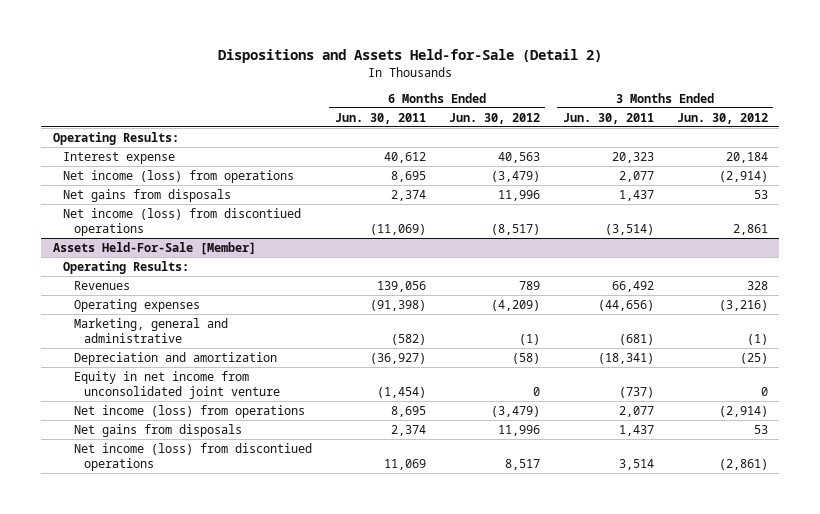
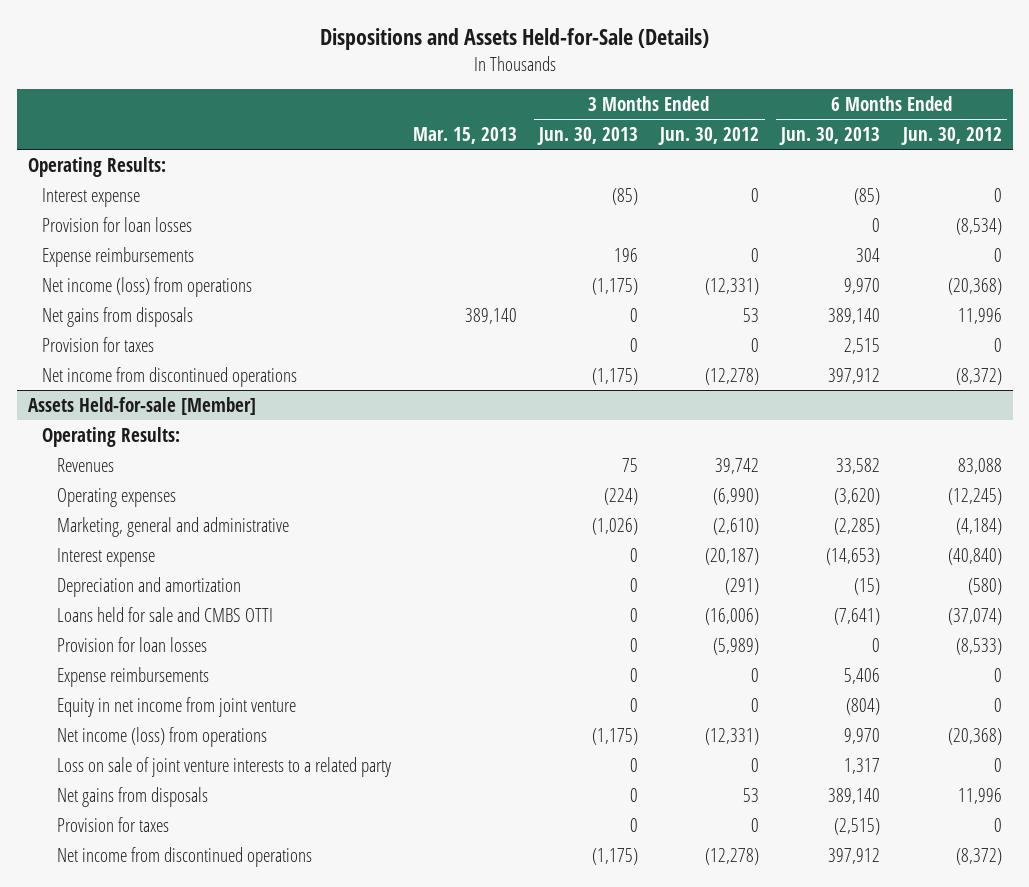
- Dispositions and Assets Held-for-Sale (Detail 2)
+ Dispositions and Assets Held-for-Sale (Details)
- | 6 Months Ended Jun. 30, 2011 | 6 Months Ended Jun. 30, 2012 | 3 Months Ended Jun. 30, 2011 | 3 Months Ended Jun. 30, 2012
+ | Mar. 15, 2013 | 3 Months Ended Jun. 30, 2013 | 3 Months Ended Jun. 30, 2012 | 6 Months Ended Jun. 30, 2013 | 6 Months Ended Jun. 30, 2012
- Interest expense | 40,612 | 40,563 | 20,323 | 20,184
- Net income (loss) from operations | 8,695 | (3,479) | 2,077 | (2,914)
+ Interest expense | | (85) | 0 | (85) | 0
+ Provision for loan losses | | | | 0 | (8,534)
+ Expense reimbursements | | 196 | 0 | 304 | 0
+ Net income (loss) from operations | | (1,175) | (12,331) | 9,970 | (20,368)
- Net income (loss) from discontiued operations | (11,069) | (8,517) | (3,514) | 2,861
- Assets Held-For-Sale [Member]
+ Provision for taxes | | 0 | 0 | 2,515 | 0
+ Net income from discontinued operations | | (1,175) | (12,278) | 397,912 | (8,372)
+ Assets Held-for-sale [Member]
- Revenues | 139,056 | 789 | 66,492 | 328
- Operating expenses | (91,398) | (4,209) | (44,656) | (3,216)
- Marketing, general and administrative | (582) | (1) | (681) | (1)
- Depreciation and amortization | (36,927) | (58) | (18,341) | (25)
- Equity in net income from unconsolidated joint venture | (1,454) | 0 | (737) | 0
- Net income (loss) from operations | 8,695 | (3,479) | 2,077 | (2,914)
+ Revenues | | 75 | 39,742 | 33,582 | 83,088
+ Operating expenses | | (224) | (6,990) | (3,620) | (12,245)
+ Marketing, general and administrative | | (1,026) | (2,610) | (2,285) | (4,184)
+ Interest expense | | 0 | (20,187) | (14,653) | (40,840)
+ Depreciation and amortization | | 0 | (291) | (15) | (580)
+ Loans held for sale and CMBS OTTI | | 0 | (16,006) | (7,641) | (37,074)
+ Provision for loan losses | | 0 | (5,989) | 0 | (8,533)
+ Expense reimbursements | | 0 | 0 | 5,406 | 0
+ Equity in net income from joint venture | | 0 | 0 | (804) | 0
+ Net income (loss) from operations | | (1,175) | (12,331) | 9,970 | (20,368)
+ Loss on sale of joint venture interests to a related party | | 0 | 0 | 1,317 | 0
- Net income (loss) from discontiued operations | 11,069 | 8,517 | 3,514 | (2,861)
+ Provision for taxes | | 0 | 0 | (2,515) | 0
+ Net income from discontinued operations | | (1,175) | (12,278) | 397,912 | (8,372)

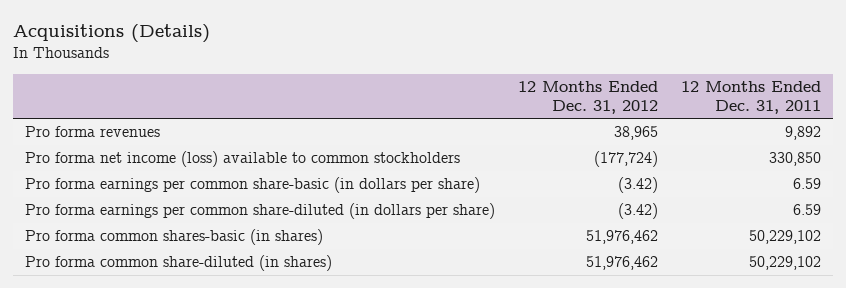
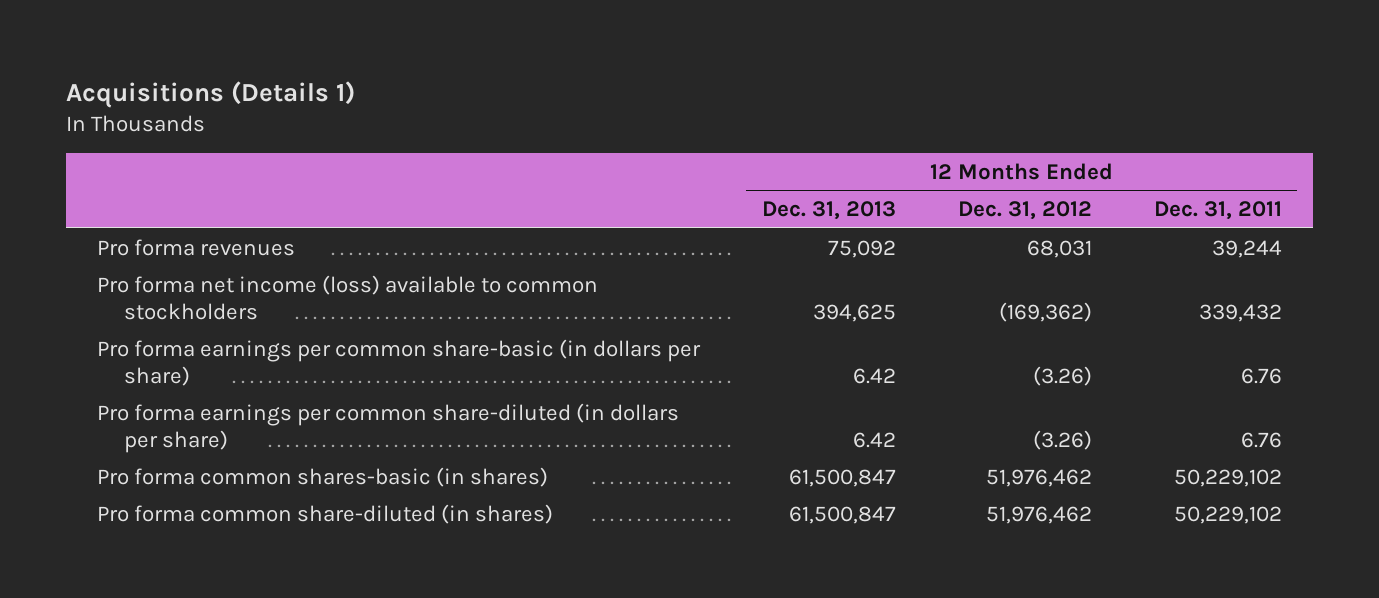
- Acquisitions (Details)
+ Acquisitions (Details 1)
- | 12 Months Ended Dec. 31, 2012 | 12 Months Ended Dec. 31, 2011
+ | 12 Months Ended Dec. 31, 2013 | 12 Months Ended Dec. 31, 2012 | 12 Months Ended Dec. 31, 2011
- Pro forma revenues | 38,965 | 9,892
- Pro forma net income (loss) available to common stockholders | (177,724) | 330,850
- Pro forma earnings per common share-basic (in dollars per share) | (3.42) | 6.59
- Pro forma earnings per common share-diluted (in dollars per share) | (3.42) | 6.59
+ Pro forma revenues | 75,092 | 68,031 | 39,244
+ Pro forma net income (loss) available to common stockholders | 394,625 | (169,362) | 339,432
+ Pro forma earnings per common share-basic (in dollars per share) | 6.42 | (3.26) | 6.76
+ Pro forma earnings per common share-diluted (in dollars per share) | 6.42 | (3.26) | 6.76

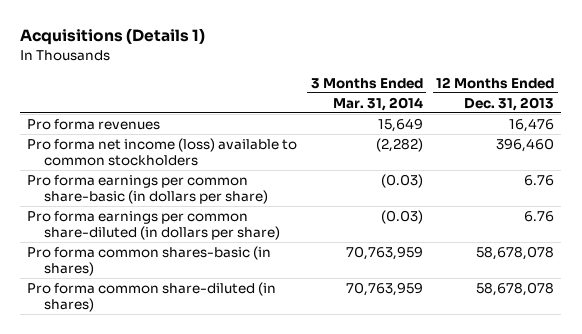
- | 12 Months Ended Dec. 31, 2013 | 12 Months Ended Dec. 31, 2012 | 12 Months Ended Dec. 31, 2011
+ | 3 Months Ended Mar. 31, 2014 | 12 Months Ended Dec. 31, 2013
- Pro forma revenues | 75,092 | 68,031 | 39,244
- Pro forma net income (loss) available to common stockholders | 394,625 | (169,362) | 339,432
- Pro forma earnings per common share-basic (in dollars per share) | 6.42 | (3.26) | 6.76
- Pro forma earnings per common share-diluted (in dollars per share) | 6.42 | (3.26) | 6.76
- Pro forma common shares-basic (in shares) | 61,500,847 | 51,976,462 | 50,229,102
- Pro forma common share-diluted (in shares) | 61,500,847 | 51,976,462 | 50,229,102
+ Pro forma revenues | 15,649 | 16,476
+ Pro forma net income (loss) available to common stockholders | (2,282) | 396,460
+ Pro forma earnings per common share-basic (in dollars per share) | (0.03) | 6.76
+ Pro forma earnings per common share-diluted (in dollars per share) | (0.03) | 6.76
+ Pro forma common shares-basic (in shares) | 70,763,959 | 58,678,078
+ Pro forma common share-diluted (in shares) | 70,763,959 | 58,678,078

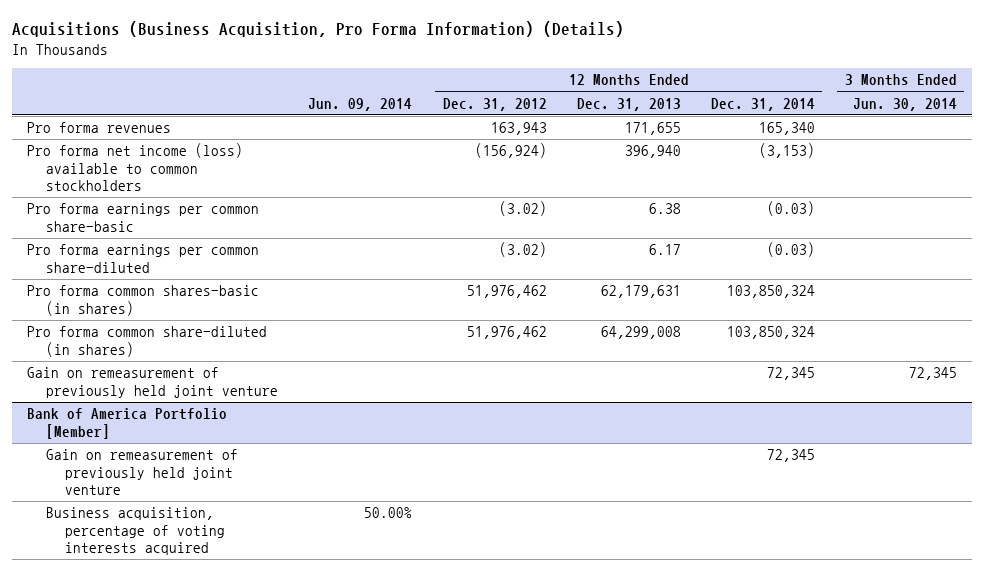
- Acquisitions (Details 1)
+ Acquisitions (Business Acquisition, Pro Forma Information) (Details)
- | 3 Months Ended Mar. 31, 2014 | 12 Months Ended Dec. 31, 2013
+ | Jun. 09, 2014 | 12 Months Ended Dec. 31, 2012 | 12 Months Ended Dec. 31, 2013 | 12 Months Ended Dec. 31, 2014 | 3 Months Ended Jun. 30, 2014
- Pro forma revenues | 15,649 | 16,476
- Pro forma net income (loss) available to common stockholders | (2,282) | 396,460
- Pro forma earnings per common share-basic (in dollars per share) | (0.03) | 6.76
- Pro forma earnings per common share-diluted (in dollars per share) | (0.03) | 6.76
- Pro forma common shares-basic (in shares) | 70,763,959 | 58,678,078
- Pro forma common share-diluted (in shares) | 70,763,959 | 58,678,078
+ Pro forma revenues | | 163,943 | 171,655 | 165,340 |
+ Pro forma net income (loss) available to common stockholders | | (156,924) | 396,940 | (3,153) |
+ Pro forma earnings per common share-basic | | (3.02) | 6.38 | (0.03) |
+ Pro forma earnings per common share-diluted | | (3.02) | 6.17 | (0.03) |
+ Pro forma common shares-basic (in shares) | | 51,976,462 | 62,179,631 | 103,850,324 |
+ Pro forma common share-diluted (in shares) | | 51,976,462 | 64,299,008 | 103,850,324 |
+ Gain on remeasurement of previously held joint venture | | | | 72,345 | 72,345
+ Bank of America Portfolio [Member]
+ Gain on remeasurement of previously held joint venture | | | | 72,345 |
+ Business acquisition, percentage of voting interests acquired | 50.00% | | | |

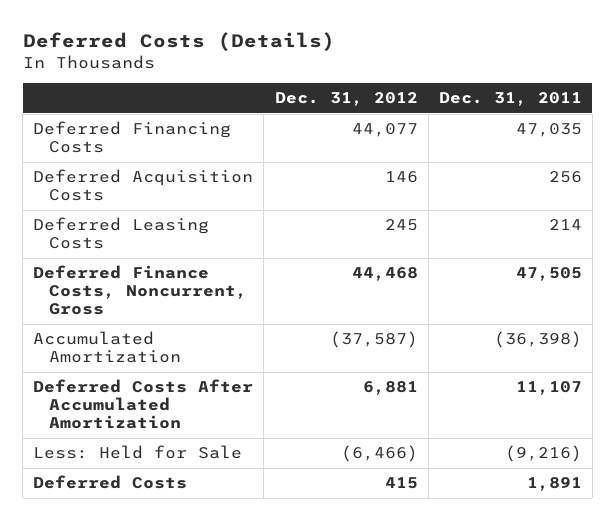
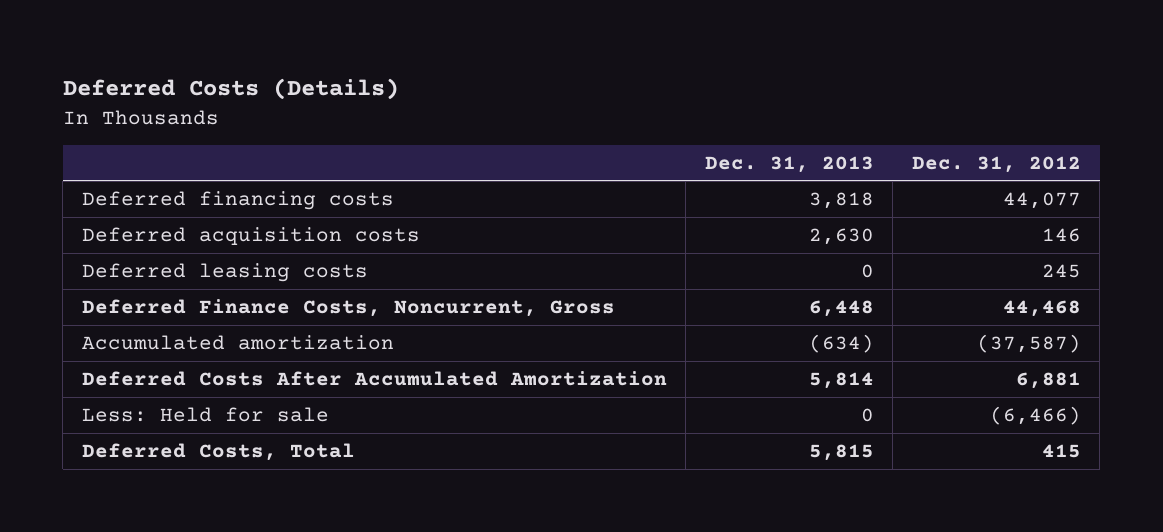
- | Dec. 31, 2012 | Dec. 31, 2011
+ | Dec. 31, 2013 | Dec. 31, 2012
- Deferred Financing Costs | 44,077 | 47,035
- Deferred Acquisition Costs | 146 | 256
- Deferred Leasing Costs | 245 | 214
+ Deferred financing costs | 3,818 | 44,077
+ Deferred acquisition costs | 2,630 | 146
+ Deferred leasing costs | 0 | 245
- Accumulated Amortization | (37,587) | (36,398)
+ Accumulated amortization | (634) | (37,587)
- Less: Held for Sale | (6,466) | (9,216)
- Deferred Costs | 415 | 1,891
+ Less: Held for sale | 0 | (6,466)
+ Deferred Costs, Total | 5,815 | 415

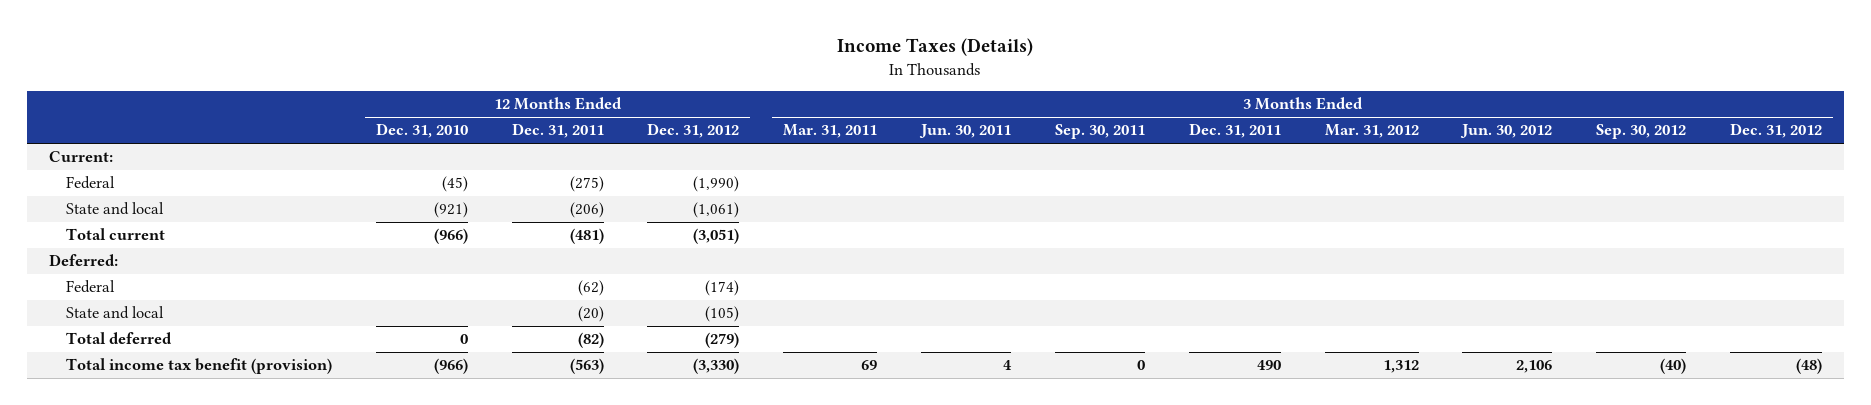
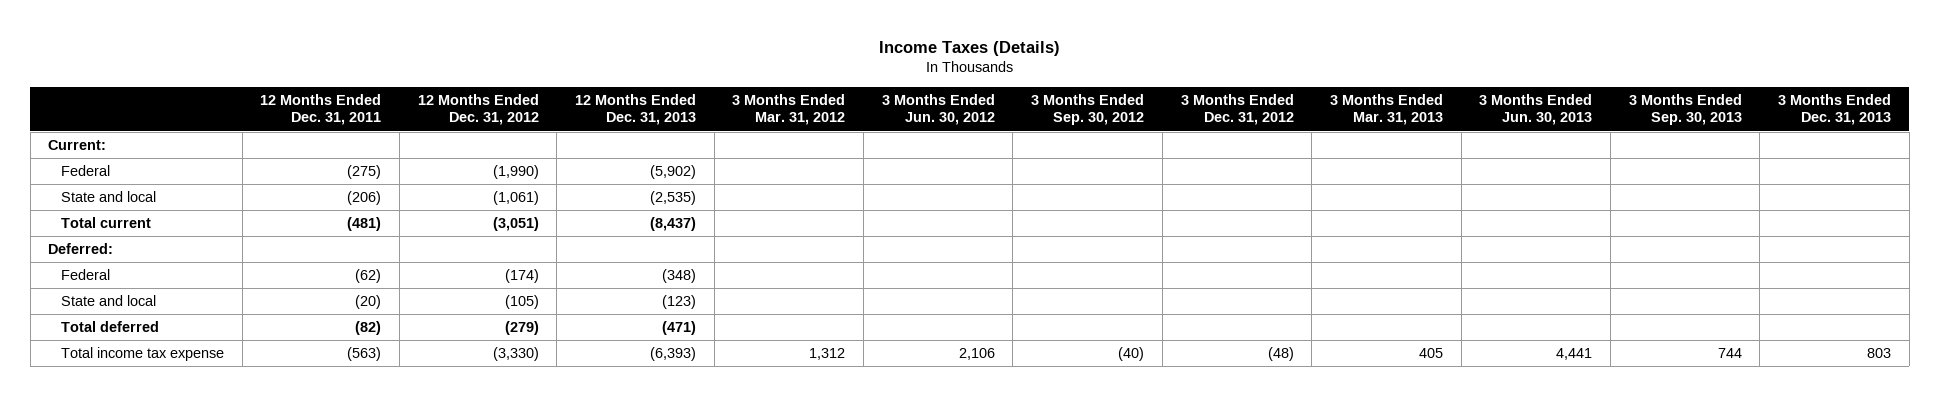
- | 12 Months Ended Dec. 31, 2010 | 12 Months Ended Dec. 31, 2011 | 12 Months Ended Dec. 31, 2012 | 3 Months Ended Mar. 31, 2011 | 3 Months Ended Jun. 30, 2011 | 3 Months Ended Sep. 30, 2011 | 3 Months Ended Dec. 31, 2011 | 3 Months Ended Mar. 31, 2012 | 3 Months Ended Jun. 30, 2012 | 3 Months Ended Sep. 30, 2012 | 3 Months Ended Dec. 31, 2012
+ | 12 Months Ended Dec. 31, 2011 | 12 Months Ended Dec. 31, 2012 | 12 Months Ended Dec. 31, 2013 | 3 Months Ended Mar. 31, 2012 | 3 Months Ended Jun. 30, 2012 | 3 Months Ended Sep. 30, 2012 | 3 Months Ended Dec. 31, 2012 | 3 Months Ended Mar. 31, 2013 | 3 Months Ended Jun. 30, 2013 | 3 Months Ended Sep. 30, 2013 | 3 Months Ended Dec. 31, 2013
- Total income tax benefit (provision) | (966) | (563) | (3,330) | 69 | 4 | 0 | 490 | 1,312 | 2,106 | (40) | (48)
+ Total income tax expense | (563) | (3,330) | (6,393) | 1,312 | 2,106 | (40) | (48) | 405 | 4,441 | 744 | 803

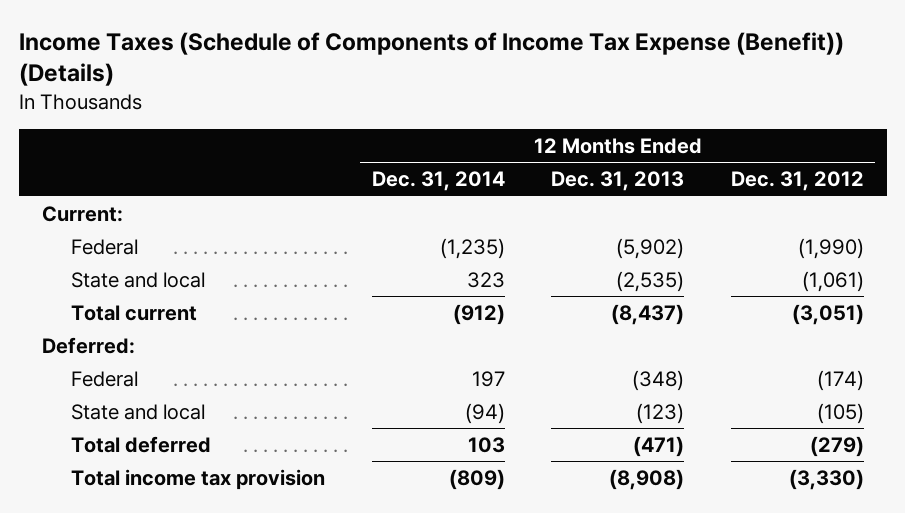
- Income Taxes (Details)
+ Income Taxes (Schedule of Components of Income Tax Expense (Benefit)) (Details)
- | 12 Months Ended Dec. 31, 2011 | 12 Months Ended Dec. 31, 2012 | 12 Months Ended Dec. 31, 2013 | 3 Months Ended Mar. 31, 2012 | 3 Months Ended Jun. 30, 2012 | 3 Months Ended Sep. 30, 2012 | 3 Months Ended Dec. 31, 2012 | 3 Months Ended Mar. 31, 2013 | 3 Months Ended Jun. 30, 2013 | 3 Months Ended Sep. 30, 2013 | 3 Months Ended Dec. 31, 2013
+ | 12 Months Ended Dec. 31, 2014 | 12 Months Ended Dec. 31, 2013 | 12 Months Ended Dec. 31, 2012
- Total income tax expense | (563) | (3,330) | (6,393) | 1,312 | 2,106 | (40) | (48) | 405 | 4,441 | 744 | 803
+ Total income tax provision | (809) | (8,908) | (3,330)

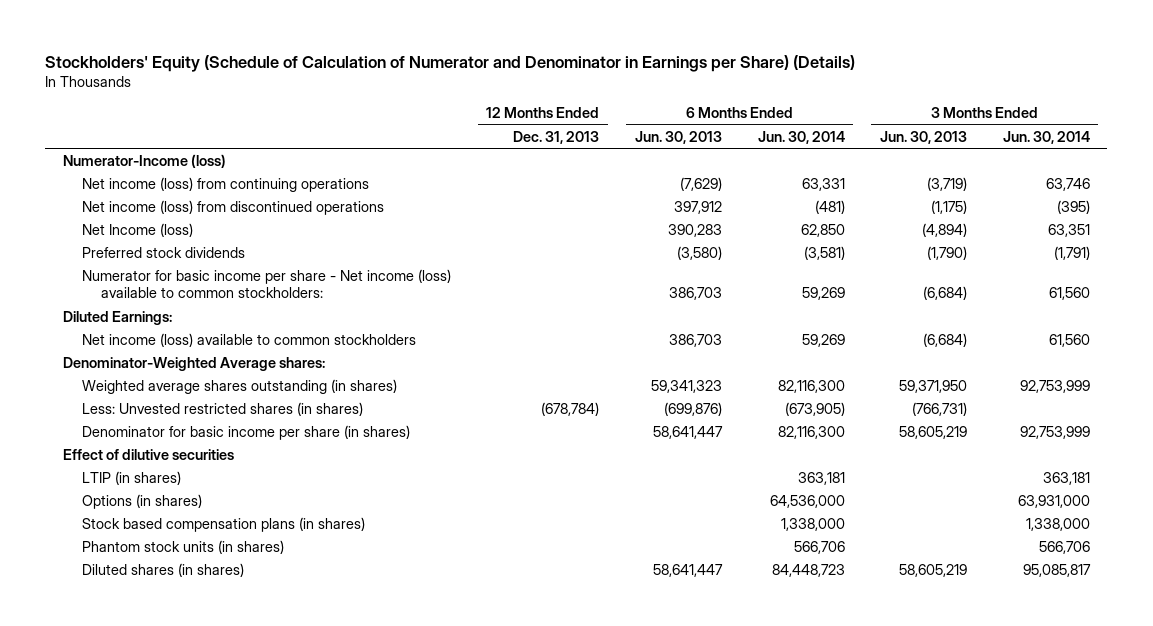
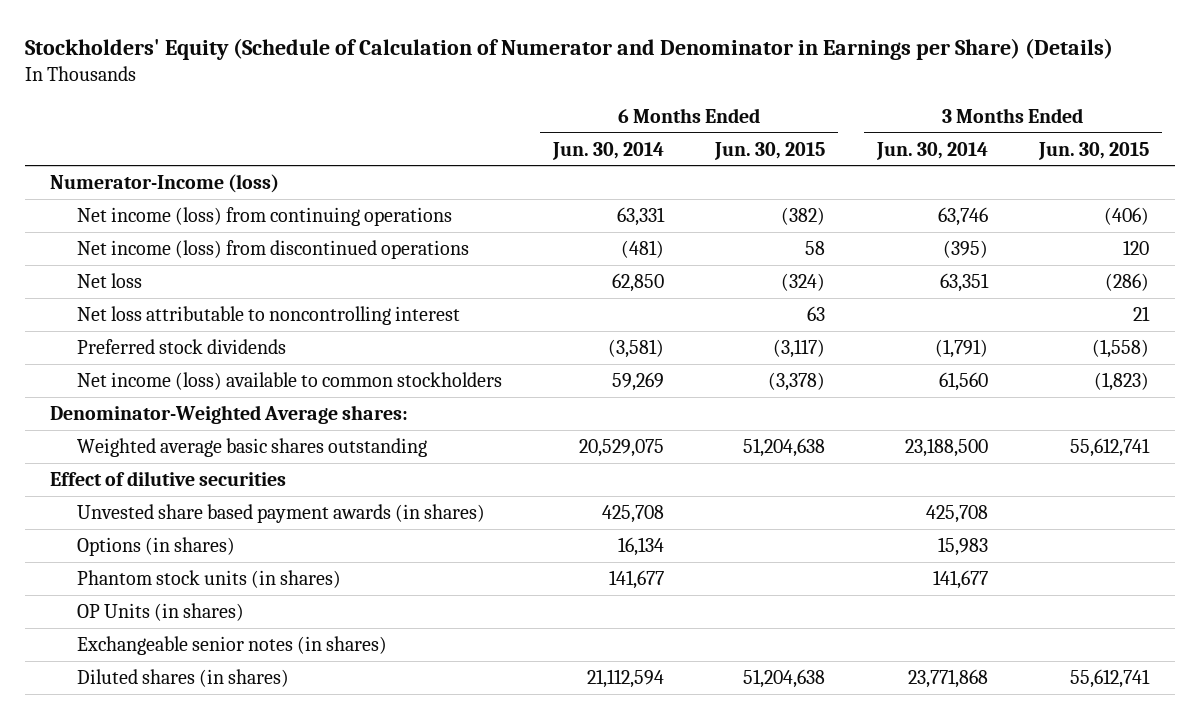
- | 12 Months Ended Dec. 31, 2013 | 6 Months Ended Jun. 30, 2013 | 6 Months Ended Jun. 30, 2014 | 3 Months Ended Jun. 30, 2013 | 3 Months Ended Jun. 30, 2014
+ | 6 Months Ended Jun. 30, 2014 | 6 Months Ended Jun. 30, 2015 | 3 Months Ended Jun. 30, 2014 | 3 Months Ended Jun. 30, 2015
- Net Income (loss) | | 390,283 | 62,850 | (4,894) | 63,351
+ Net loss | 62,850 | (324) | 63,351 | (286)
+ Net loss attributable to noncontrolling interest | | 63 | | 21
- Numerator for basic income per share - Net income (loss) available to common stockholders: | | 386,703 | 59,269 | (6,684) | 61,560
- Diluted Earnings:
- Weighted average shares outstanding (in shares) | | 59,341,323 | 82,116,300 | 59,371,950 | 92,753,999
- Less: Unvested restricted shares (in shares) | (678,784) | (699,876) | (673,905) | (766,731) |
- Denominator for basic income per share (in shares) | | 58,641,447 | 82,116,300 | 58,605,219 | 92,753,999
+ Weighted average basic shares outstanding | 20,529,075 | 51,204,638 | 23,188,500 | 55,612,741
- LTIP (in shares) | | | 363,181 | | 363,181
- Options (in shares) | | | 64,536,000 | | 63,931,000
- Stock based compensation plans (in shares) | | | 1,338,000 | | 1,338,000
- Phantom stock units (in shares) | | | 566,706 | | 566,706
- Diluted shares (in shares) | | 58,641,447 | 84,448,723 | 58,605,219 | 95,085,817
+ Unvested share based payment awards (in shares) | 425,708 | | 425,708 |
+ Options (in shares) | 16,134 | | 15,983 |
+ Phantom stock units (in shares) | 141,677 | | 141,677 |
+ OP Units (in shares)
+ Exchangeable senior notes (in shares)
+ Diluted shares (in shares) | 21,112,594 | 51,204,638 | 23,771,868 | 55,612,741

